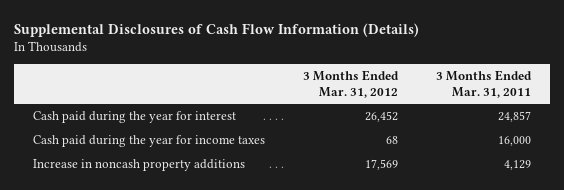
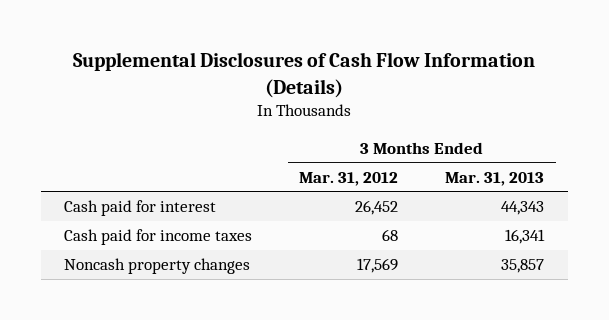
- | 3 Months Ended Mar. 31, 2012 | 3 Months Ended Mar. 31, 2011
+ | 3 Months Ended Mar. 31, 2012 | 3 Months Ended Mar. 31, 2013
- Cash paid during the year for interest | 26,452 | 24,857
- Cash paid during the year for income taxes | 68 | 16,000
- Increase in noncash property additions | 17,569 | 4,129
+ Cash paid for interest | 26,452 | 44,343
+ Cash paid for income taxes | 68 | 16,341
+ Noncash property changes | 17,569 | 35,857

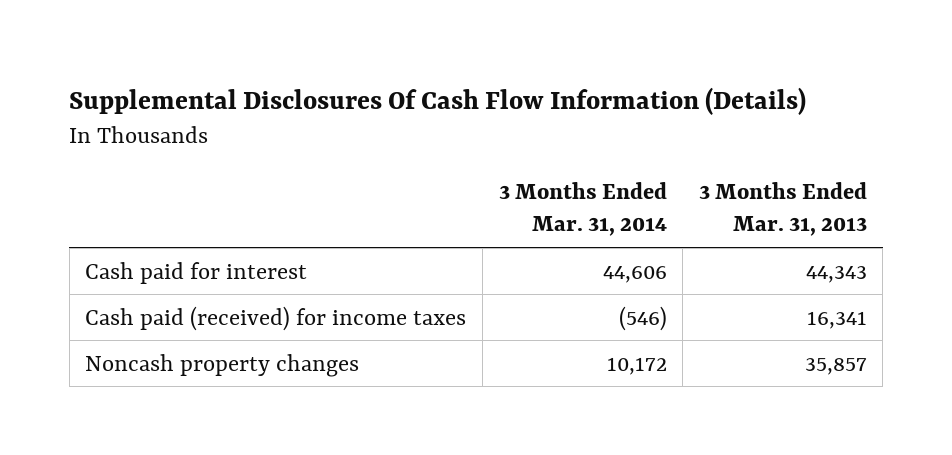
- Supplemental Disclosures of Cash Flow Information (Details)
+ Supplemental Disclosures Of Cash Flow Information (Details)
- | 3 Months Ended Mar. 31, 2012 | 3 Months Ended Mar. 31, 2013
+ | 3 Months Ended Mar. 31, 2014 | 3 Months Ended Mar. 31, 2013
- Cash paid for income taxes | 68 | 16,341
+ Cash paid (received) for income taxes | (546) | 16,341

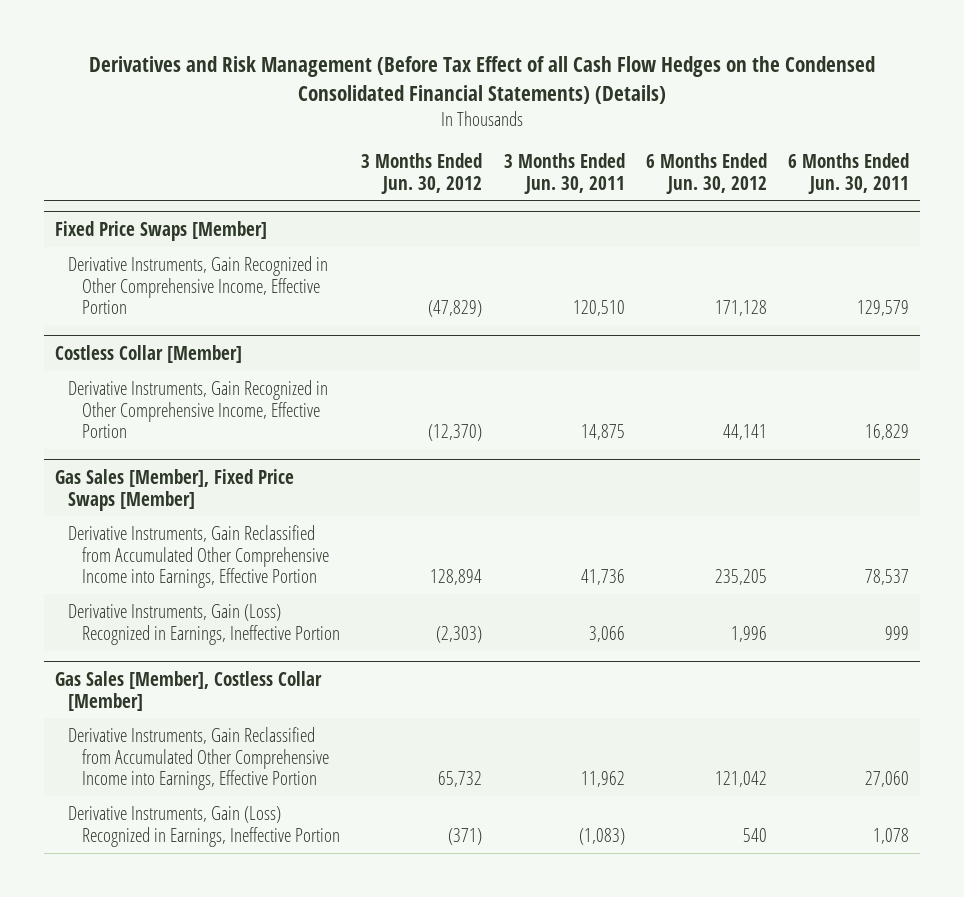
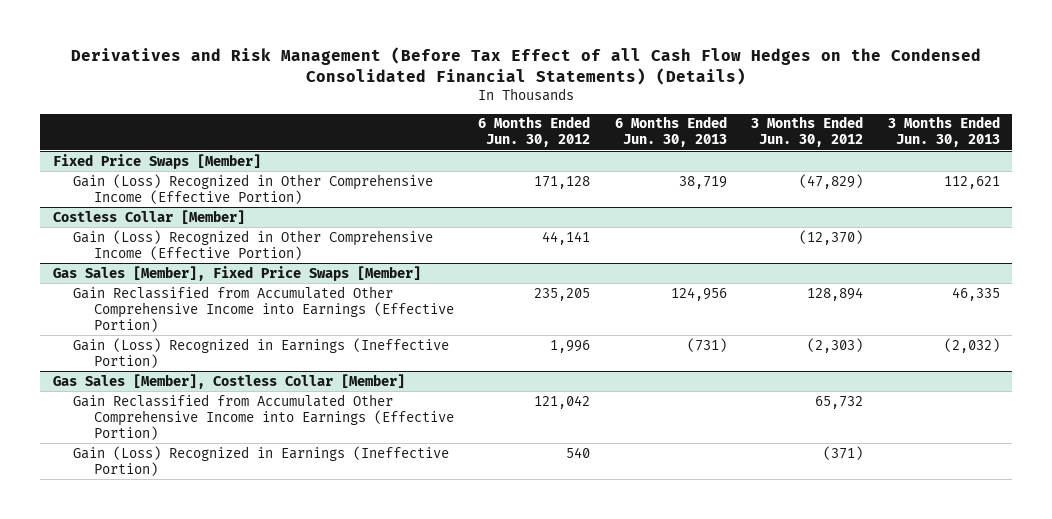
- | 3 Months Ended Jun. 30, 2012 | 3 Months Ended Jun. 30, 2011 | 6 Months Ended Jun. 30, 2012 | 6 Months Ended Jun. 30, 2011
+ | 6 Months Ended Jun. 30, 2012 | 6 Months Ended Jun. 30, 2013 | 3 Months Ended Jun. 30, 2012 | 3 Months Ended Jun. 30, 2013
@ Fixed Price Swaps [Member]
- Derivative Instruments, Gain Recognized in Other Comprehensive Income, Effective Portion | (47,829) | 120,510 | 171,128 | 129,579
+ Gain (Loss) Recognized in Other Comprehensive Income (Effective Portion) | 171,128 | 38,719 | (47,829) | 112,621
@ Costless Collar [Member]
- Derivative Instruments, Gain Recognized in Other Comprehensive Income, Effective Portion | (12,370) | 14,875 | 44,141 | 16,829
+ Gain (Loss) Recognized in Other Comprehensive Income (Effective Portion) | 44,141 | | (12,370) |
@ Gas Sales [Member], Fixed Price Swaps [Member]
- Derivative Instruments, Gain Reclassified from Accumulated Other Comprehensive Income into Earnings, Effective Portion | 128,894 | 41,736 | 235,205 | 78,537
- Derivative Instruments, Gain (Loss) Recognized in Earnings, Ineffective Portion | (2,303) | 3,066 | 1,996 | 999
+ Gain Reclassified from Accumulated Other Comprehensive Income into Earnings (Effective Portion) | 235,205 | 124,956 | 128,894 | 46,335
+ Gain (Loss) Recognized in Earnings (Ineffective Portion) | 1,996 | (731) | (2,303) | (2,032)
@ Gas Sales [Member], Costless Collar [Member]
- Derivative Instruments, Gain Reclassified from Accumulated Other Comprehensive Income into Earnings, Effective Portion | 65,732 | 11,962 | 121,042 | 27,060
- Derivative Instruments, Gain (Loss) Recognized in Earnings, Ineffective Portion | (371) | (1,083) | 540 | 1,078
+ Gain Reclassified from Accumulated Other Comprehensive Income into Earnings (Effective Portion) | 121,042 | | 65,732 |
+ Gain (Loss) Recognized in Earnings (Ineffective Portion) | 540 | | (371) |

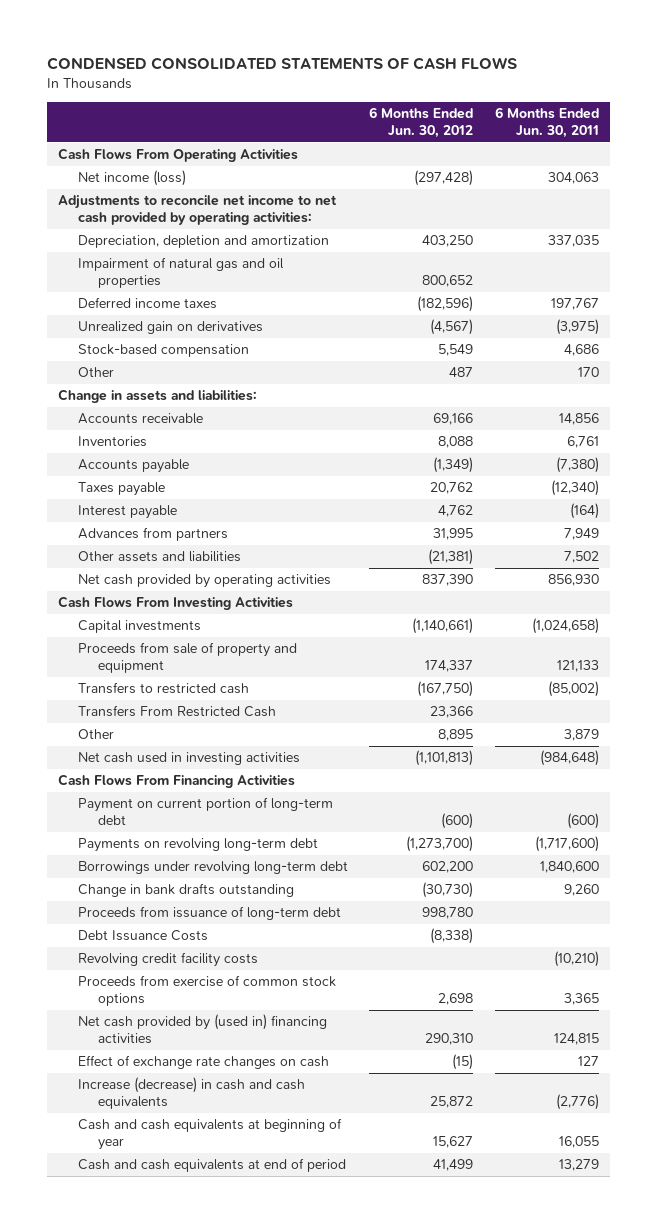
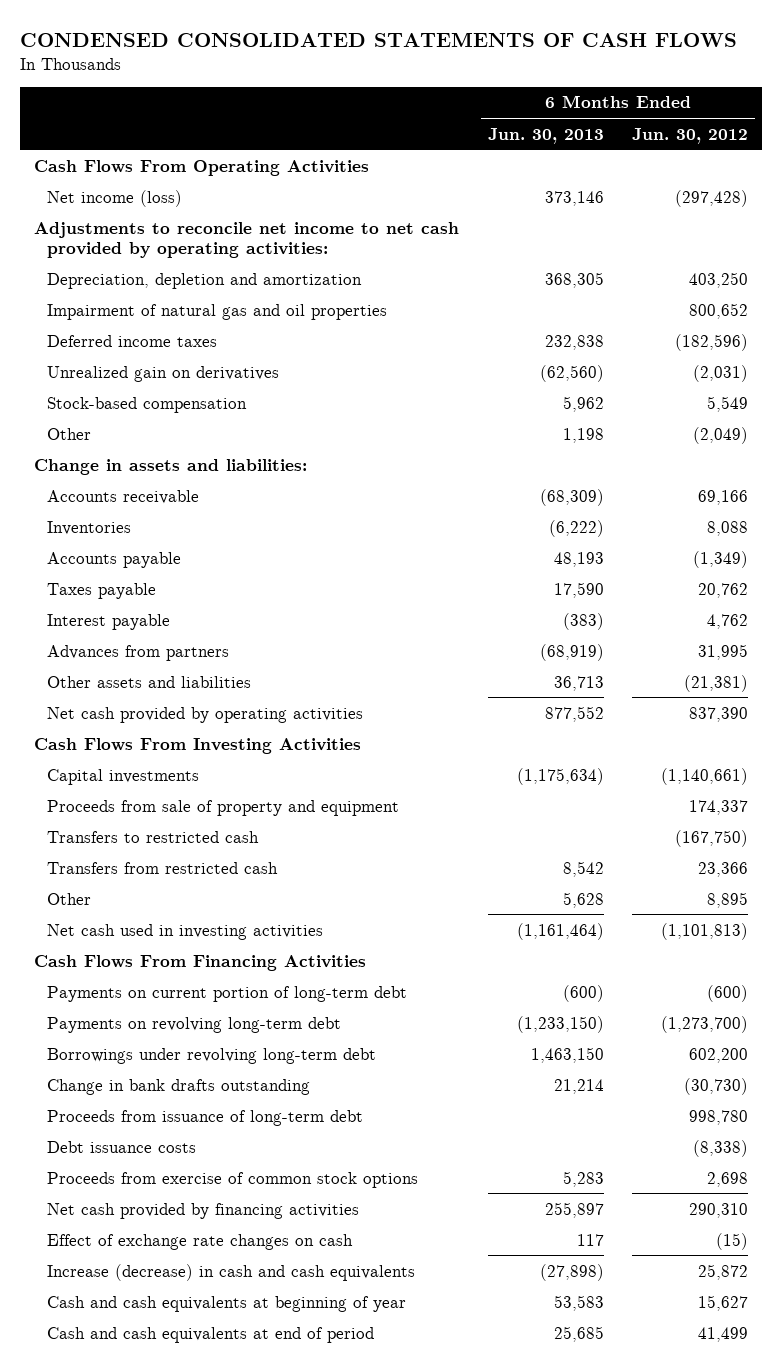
- | 6 Months Ended Jun. 30, 2012 | 6 Months Ended Jun. 30, 2011
+ | 6 Months Ended Jun. 30, 2013 | 6 Months Ended Jun. 30, 2012
- Unrealized gain on derivatives | (4,567) | (3,975)
+ Unrealized gain on derivatives | (62,560) | (2,031)
- Other | 487 | 170
+ Other | 1,198 | (2,049)
- Transfers From Restricted Cash | 23,366 |
+ Transfers from restricted cash | 8,542 | 23,366
- Payment on current portion of long-term debt | (600) | (600)
+ Payments on current portion of long-term debt | (600) | (600)
- Debt Issuance Costs | (8,338) |
- Revolving credit facility costs | | (10,210)
+ Debt issuance costs | | (8,338)
- Net cash provided by (used in) financing activities | 290,310 | 124,815
+ Net cash provided by financing activities | 255,897 | 290,310

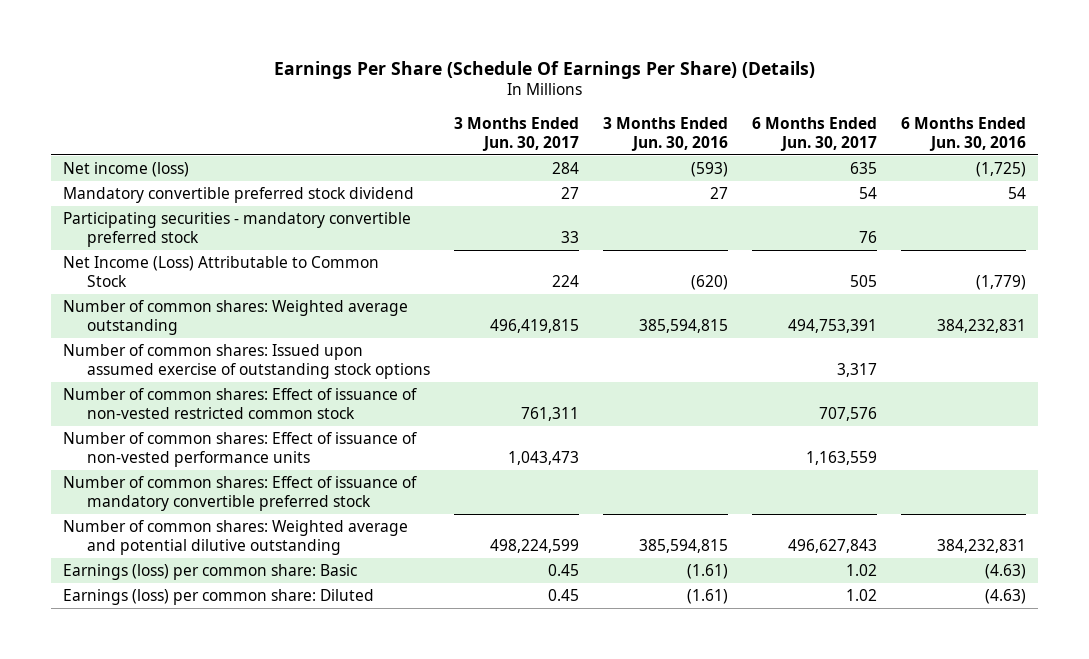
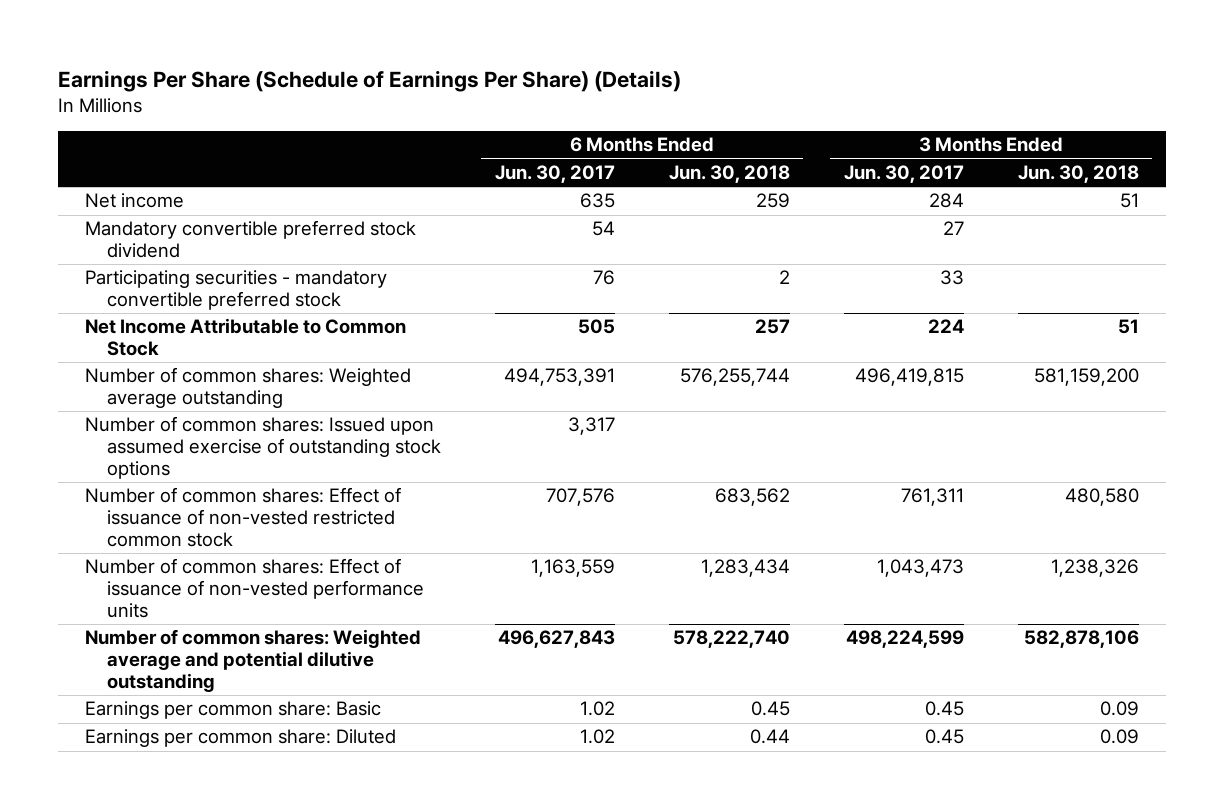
- Earnings Per Share (Schedule Of Earnings Per Share) (Details)
+ Earnings Per Share (Schedule of Earnings Per Share) (Details)
- | 3 Months Ended Jun. 30, 2017 | 3 Months Ended Jun. 30, 2016 | 6 Months Ended Jun. 30, 2017 | 6 Months Ended Jun. 30, 2016
+ | 6 Months Ended Jun. 30, 2017 | 6 Months Ended Jun. 30, 2018 | 3 Months Ended Jun. 30, 2017 | 3 Months Ended Jun. 30, 2018
- Net income (loss) | 284 | (593) | 635 | (1,725)
+ Net income | 635 | 259 | 284 | 51
- Net Income (Loss) Attributable to Common Stock | 224 | (620) | 505 | (1,779)
+ Net Income Attributable to Common Stock | 505 | 257 | 224 | 51
- Number of common shares: Effect of issuance of mandatory convertible preferred stock
- Earnings (loss) per common share: Basic | 0.45 | (1.61) | 1.02 | (4.63)
- Earnings (loss) per common share: Diluted | 0.45 | (1.61) | 1.02 | (4.63)
+ Earnings per common share: Basic | 1.02 | 0.45 | 0.45 | 0.09
+ Earnings per common share: Diluted | 1.02 | 0.44 | 0.45 | 0.09

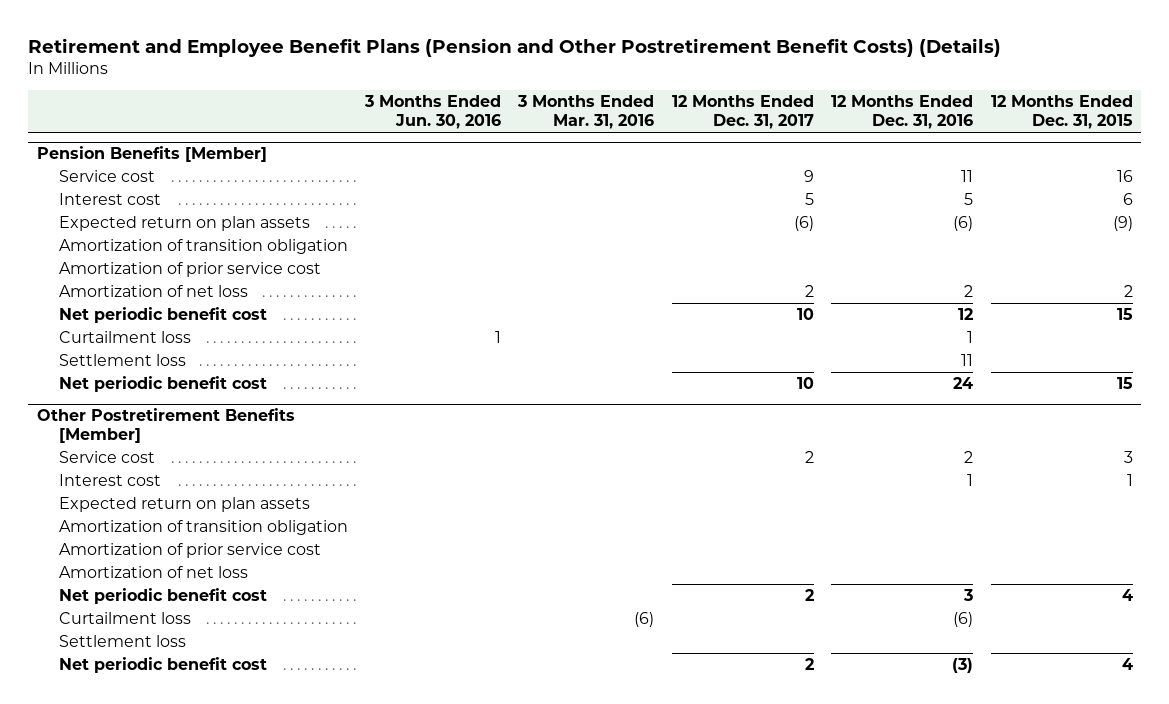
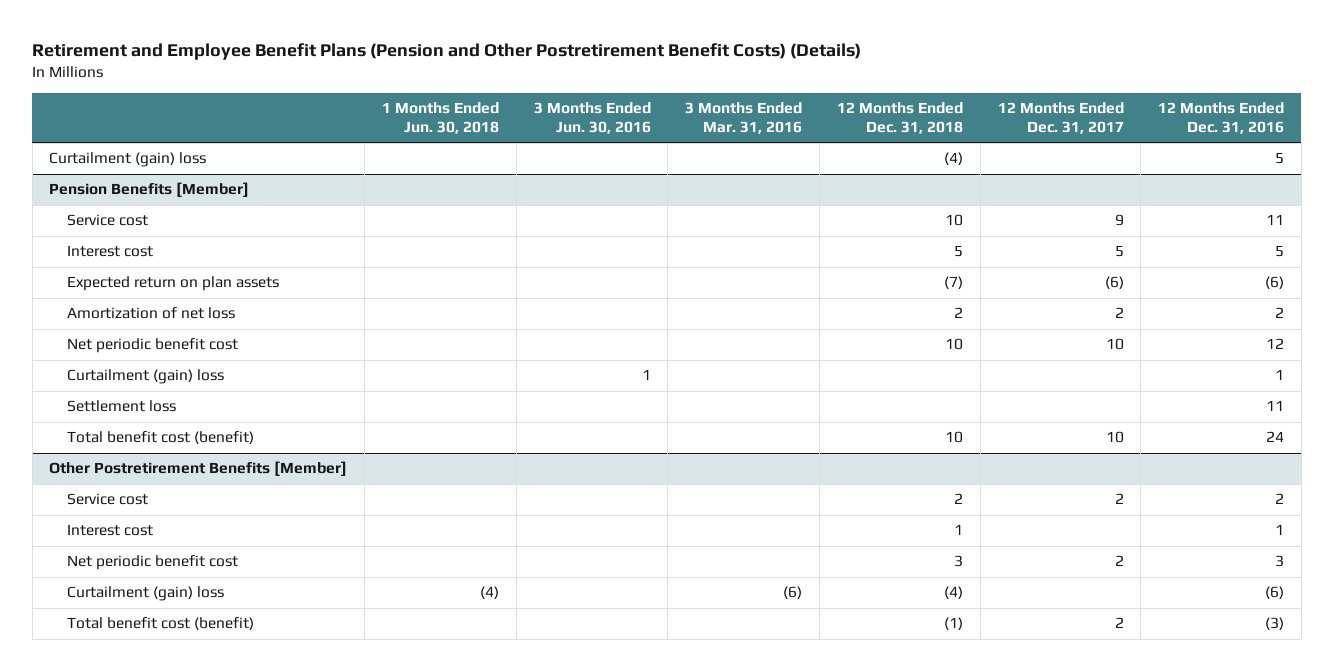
- | 3 Months Ended Jun. 30, 2016 | 3 Months Ended Mar. 31, 2016 | 12 Months Ended Dec. 31, 2017 | 12 Months Ended Dec. 31, 2016 | 12 Months Ended Dec. 31, 2015
+ | 1 Months Ended Jun. 30, 2018 | 3 Months Ended Jun. 30, 2016 | 3 Months Ended Mar. 31, 2016 | 12 Months Ended Dec. 31, 2018 | 12 Months Ended Dec. 31, 2017 | 12 Months Ended Dec. 31, 2016
+ Curtailment (gain) loss | | | | (4) | | 5
@ Pension Benefits [Member]
- Amortization of transition obligation
- Amortization of prior service cost
- Curtailment loss | 1 | | | 1 |
+ Curtailment (gain) loss | | 1 | | | | 1
- Net periodic benefit cost | | | 10 | 24 | 15
+ Total benefit cost (benefit) | | | | 10 | 10 | 24
@ Other Postretirement Benefits [Member]
- Expected return on plan assets
- Amortization of transition obligation
- Amortization of prior service cost
- Amortization of net loss
- Curtailment loss | | (6) | | (6) |
- Settlement loss
- Net periodic benefit cost | | | 2 | (3) | 4
+ Curtailment (gain) loss | (4) | | (6) | (4) | | (6)
+ Total benefit cost (benefit) | | | | (1) | 2 | (3)

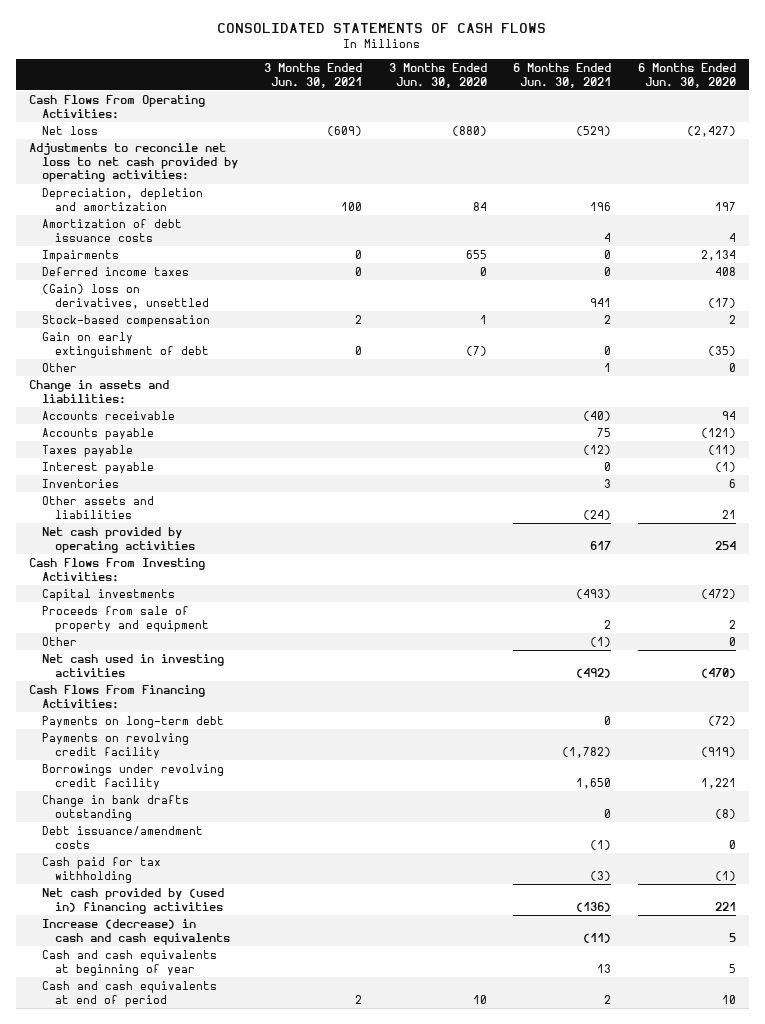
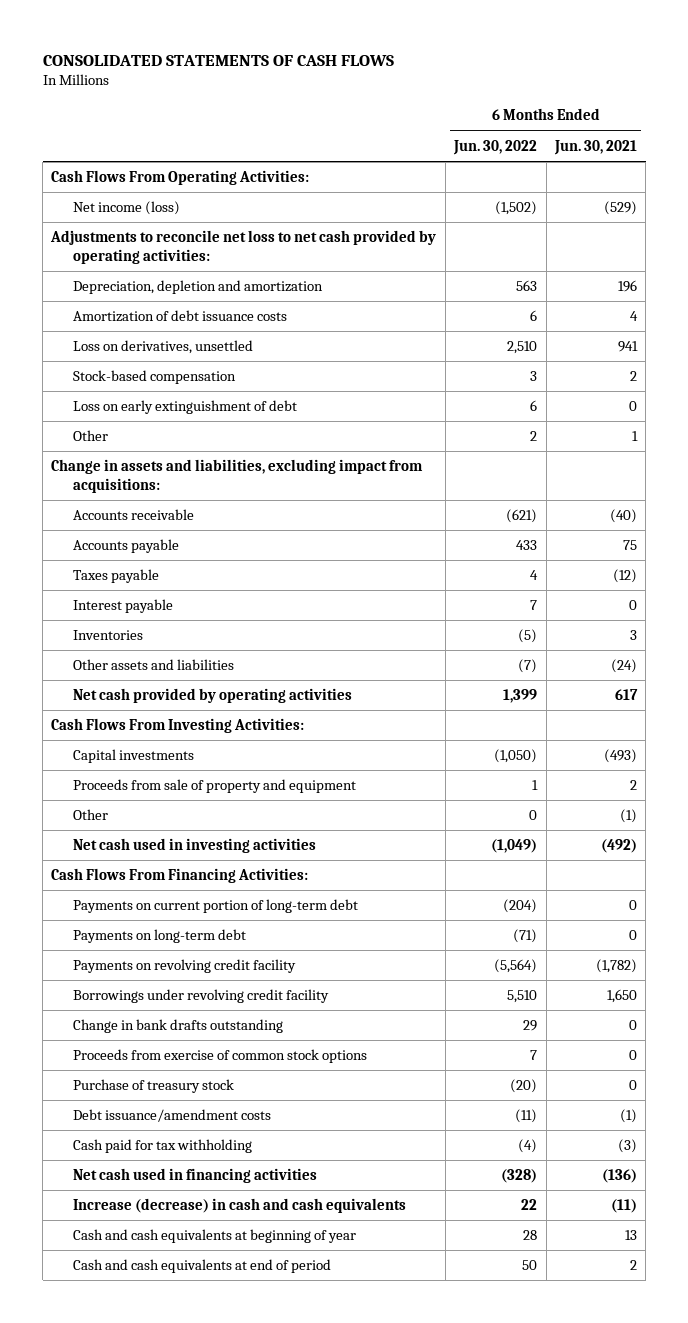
- | 3 Months Ended Jun. 30, 2021 | 3 Months Ended Jun. 30, 2020 | 6 Months Ended Jun. 30, 2021 | 6 Months Ended Jun. 30, 2020
+ | 6 Months Ended Jun. 30, 2022 | 6 Months Ended Jun. 30, 2021
- Net loss | (609) | (880) | (529) | (2,427)
+ Net income (loss) | (1,502) | (529)
- Impairments | 0 | 655 | 0 | 2,134
- Deferred income taxes | 0 | 0 | 0 | 408
- (Gain) loss on derivatives, unsettled | | | 941 | (17)
+ Loss on derivatives, unsettled | 2,510 | 941
- Gain on early extinguishment of debt | 0 | (7) | 0 | (35)
+ Loss on early extinguishment of debt | 6 | 0
- Change in assets and liabilities:
+ Change in assets and liabilities, excluding impact from acquisitions:
+ Payments on current portion of long-term debt | (204) | 0
+ Proceeds from exercise of common stock options | 7 | 0
+ Purchase of treasury stock | (20) | 0
- Net cash provided by (used in) financing activities | | | (136) | 221
+ Net cash used in financing activities | (328) | (136)

